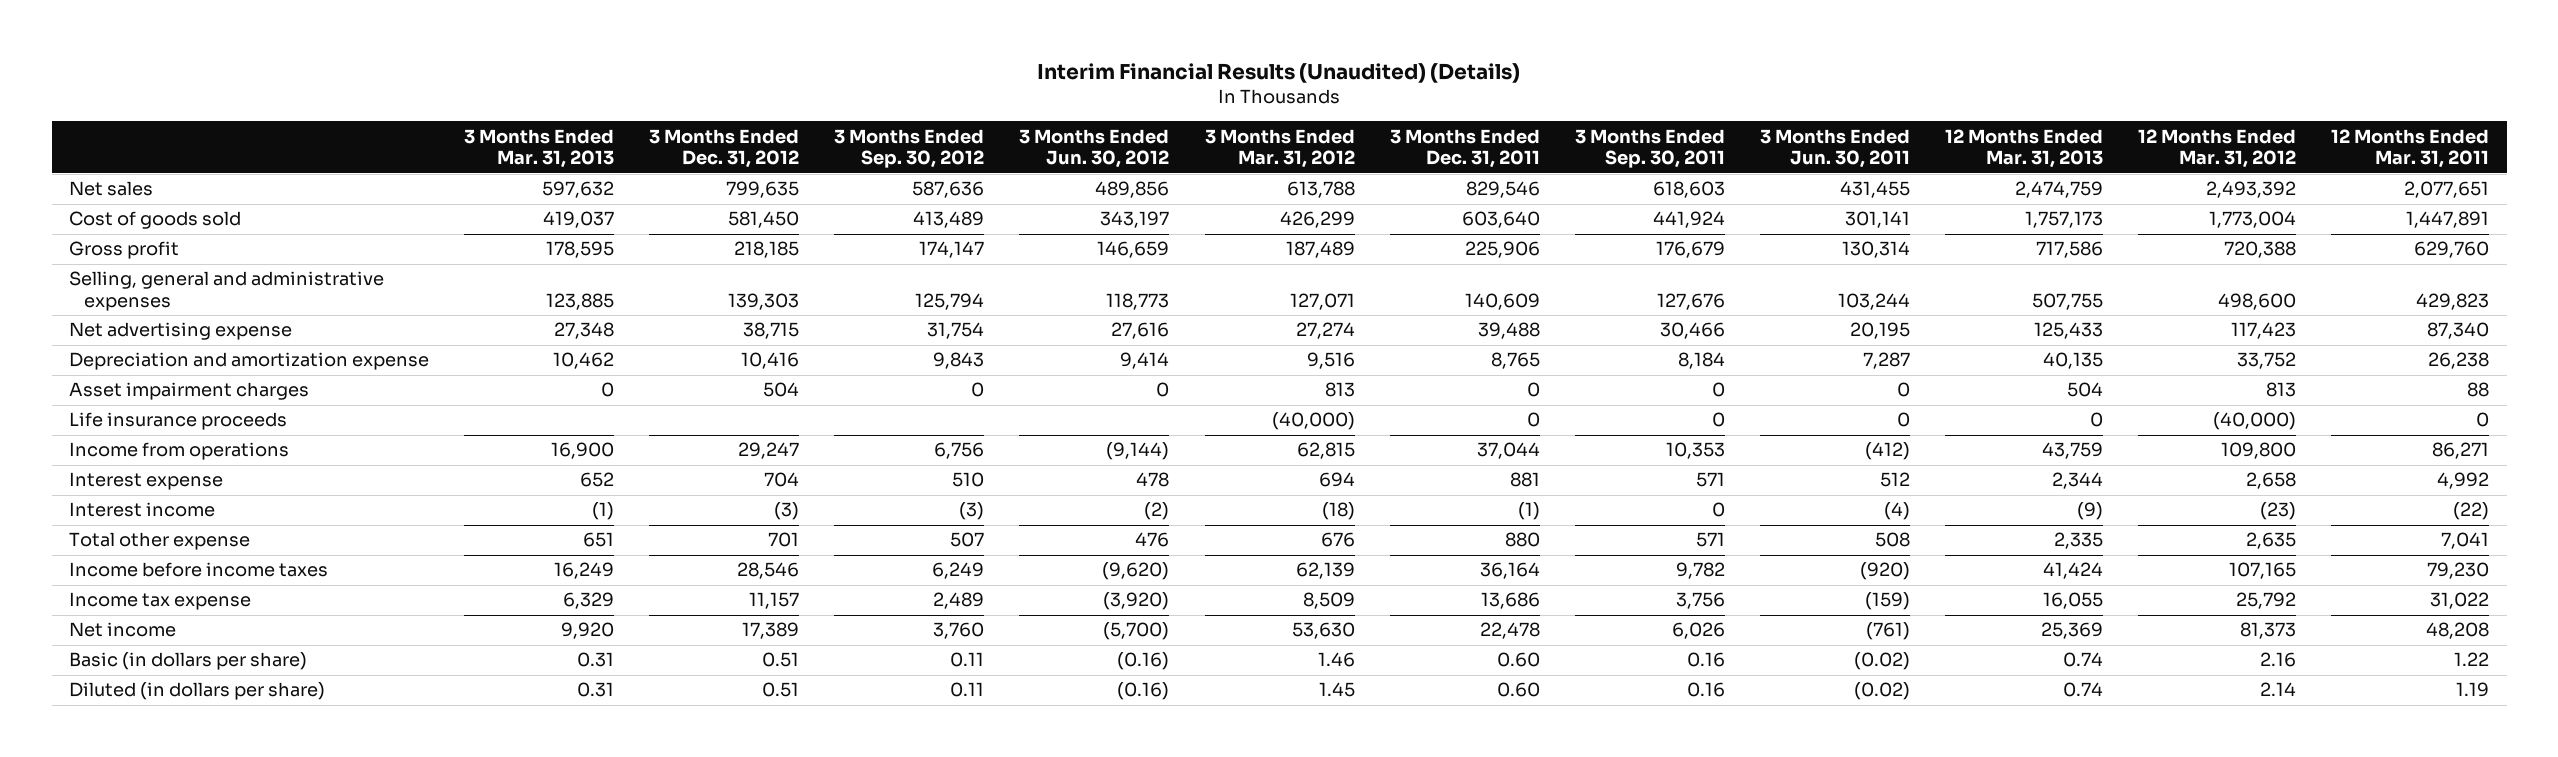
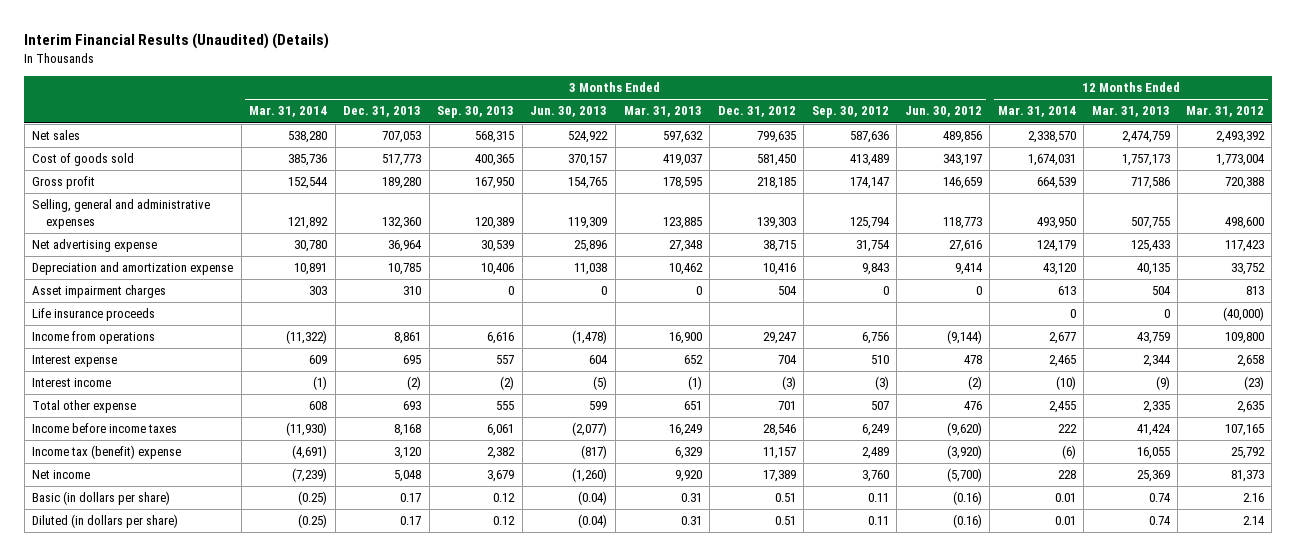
- | 3 Months Ended Mar. 31, 2013 | 3 Months Ended Dec. 31, 2012 | 3 Months Ended Sep. 30, 2012 | 3 Months Ended Jun. 30, 2012 | 3 Months Ended Mar. 31, 2012 | 3 Months Ended Dec. 31, 2011 | 3 Months Ended Sep. 30, 2011 | 3 Months Ended Jun. 30, 2011 | 12 Months Ended Mar. 31, 2013 | 12 Months Ended Mar. 31, 2012 | 12 Months Ended Mar. 31, 2011
+ | 3 Months Ended Mar. 31, 2014 | 3 Months Ended Dec. 31, 2013 | 3 Months Ended Sep. 30, 2013 | 3 Months Ended Jun. 30, 2013 | 3 Months Ended Mar. 31, 2013 | 3 Months Ended Dec. 31, 2012 | 3 Months Ended Sep. 30, 2012 | 3 Months Ended Jun. 30, 2012 | 12 Months Ended Mar. 31, 2014 | 12 Months Ended Mar. 31, 2013 | 12 Months Ended Mar. 31, 2012
- Income tax expense | 6,329 | 11,157 | 2,489 | (3,920) | 8,509 | 13,686 | 3,756 | (159) | 16,055 | 25,792 | 31,022
+ Income tax (benefit) expense | (4,691) | 3,120 | 2,382 | (817) | 6,329 | 11,157 | 2,489 | (3,920) | (6) | 16,055 | 25,792

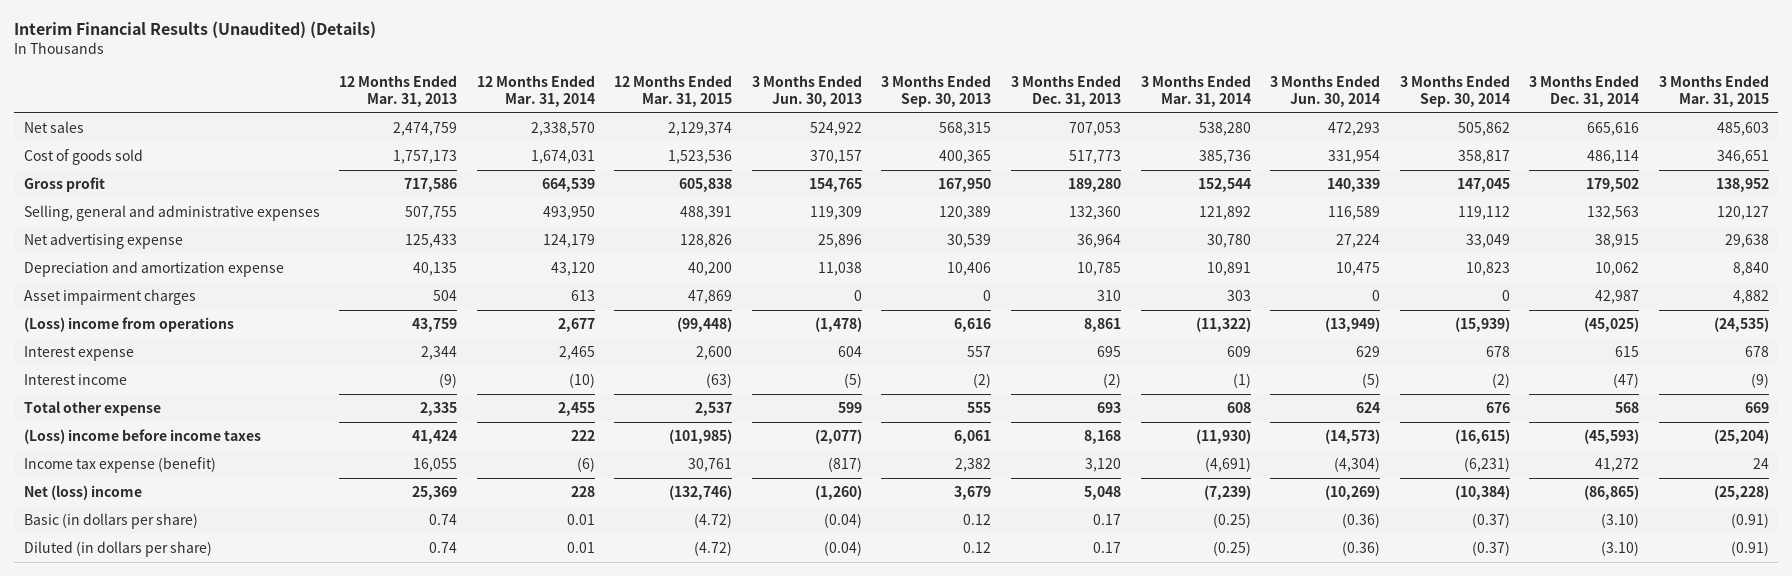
- | 3 Months Ended Mar. 31, 2014 | 3 Months Ended Dec. 31, 2013 | 3 Months Ended Sep. 30, 2013 | 3 Months Ended Jun. 30, 2013 | 3 Months Ended Mar. 31, 2013 | 3 Months Ended Dec. 31, 2012 | 3 Months Ended Sep. 30, 2012 | 3 Months Ended Jun. 30, 2012 | 12 Months Ended Mar. 31, 2014 | 12 Months Ended Mar. 31, 2013 | 12 Months Ended Mar. 31, 2012
+ | 12 Months Ended Mar. 31, 2013 | 12 Months Ended Mar. 31, 2014 | 12 Months Ended Mar. 31, 2015 | 3 Months Ended Jun. 30, 2013 | 3 Months Ended Sep. 30, 2013 | 3 Months Ended Dec. 31, 2013 | 3 Months Ended Mar. 31, 2014 | 3 Months Ended Jun. 30, 2014 | 3 Months Ended Sep. 30, 2014 | 3 Months Ended Dec. 31, 2014 | 3 Months Ended Mar. 31, 2015
- Life insurance proceeds | | | | | | | | | 0 | 0 | (40,000)
- Income from operations | (11,322) | 8,861 | 6,616 | (1,478) | 16,900 | 29,247 | 6,756 | (9,144) | 2,677 | 43,759 | 109,800
+ (Loss) income from operations | 43,759 | 2,677 | (99,448) | (1,478) | 6,616 | 8,861 | (11,322) | (13,949) | (15,939) | (45,025) | (24,535)
- Income before income taxes | (11,930) | 8,168 | 6,061 | (2,077) | 16,249 | 28,546 | 6,249 | (9,620) | 222 | 41,424 | 107,165
- Income tax (benefit) expense | (4,691) | 3,120 | 2,382 | (817) | 6,329 | 11,157 | 2,489 | (3,920) | (6) | 16,055 | 25,792
- Net income | (7,239) | 5,048 | 3,679 | (1,260) | 9,920 | 17,389 | 3,760 | (5,700) | 228 | 25,369 | 81,373
+ (Loss) income before income taxes | 41,424 | 222 | (101,985) | (2,077) | 6,061 | 8,168 | (11,930) | (14,573) | (16,615) | (45,593) | (25,204)
+ Income tax expense (benefit) | 16,055 | (6) | 30,761 | (817) | 2,382 | 3,120 | (4,691) | (4,304) | (6,231) | 41,272 | 24
+ Net (loss) income | 25,369 | 228 | (132,746) | (1,260) | 3,679 | 5,048 | (7,239) | (10,269) | (10,384) | (86,865) | (25,228)

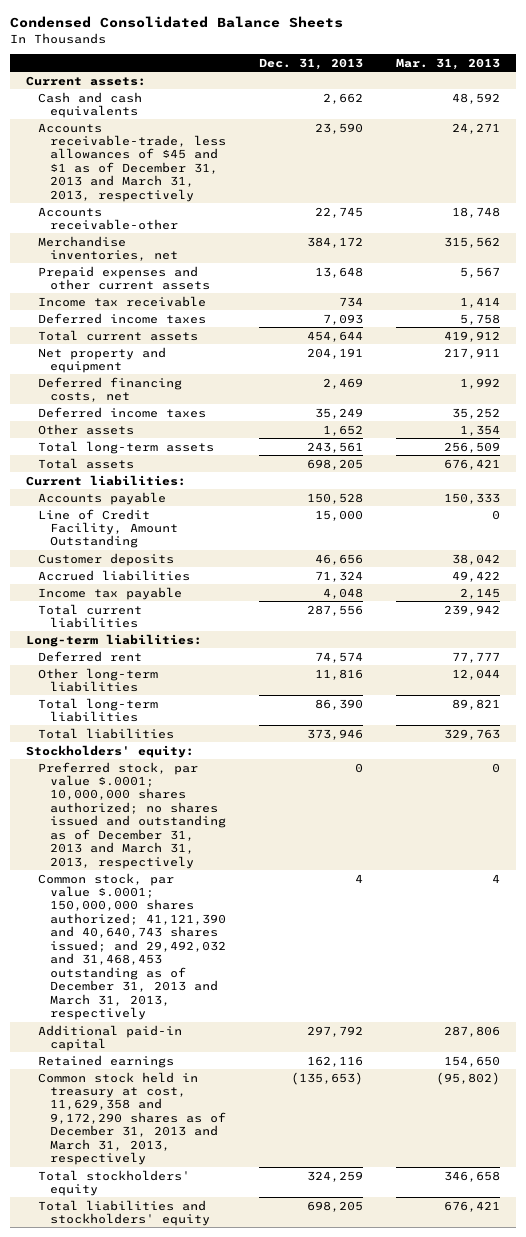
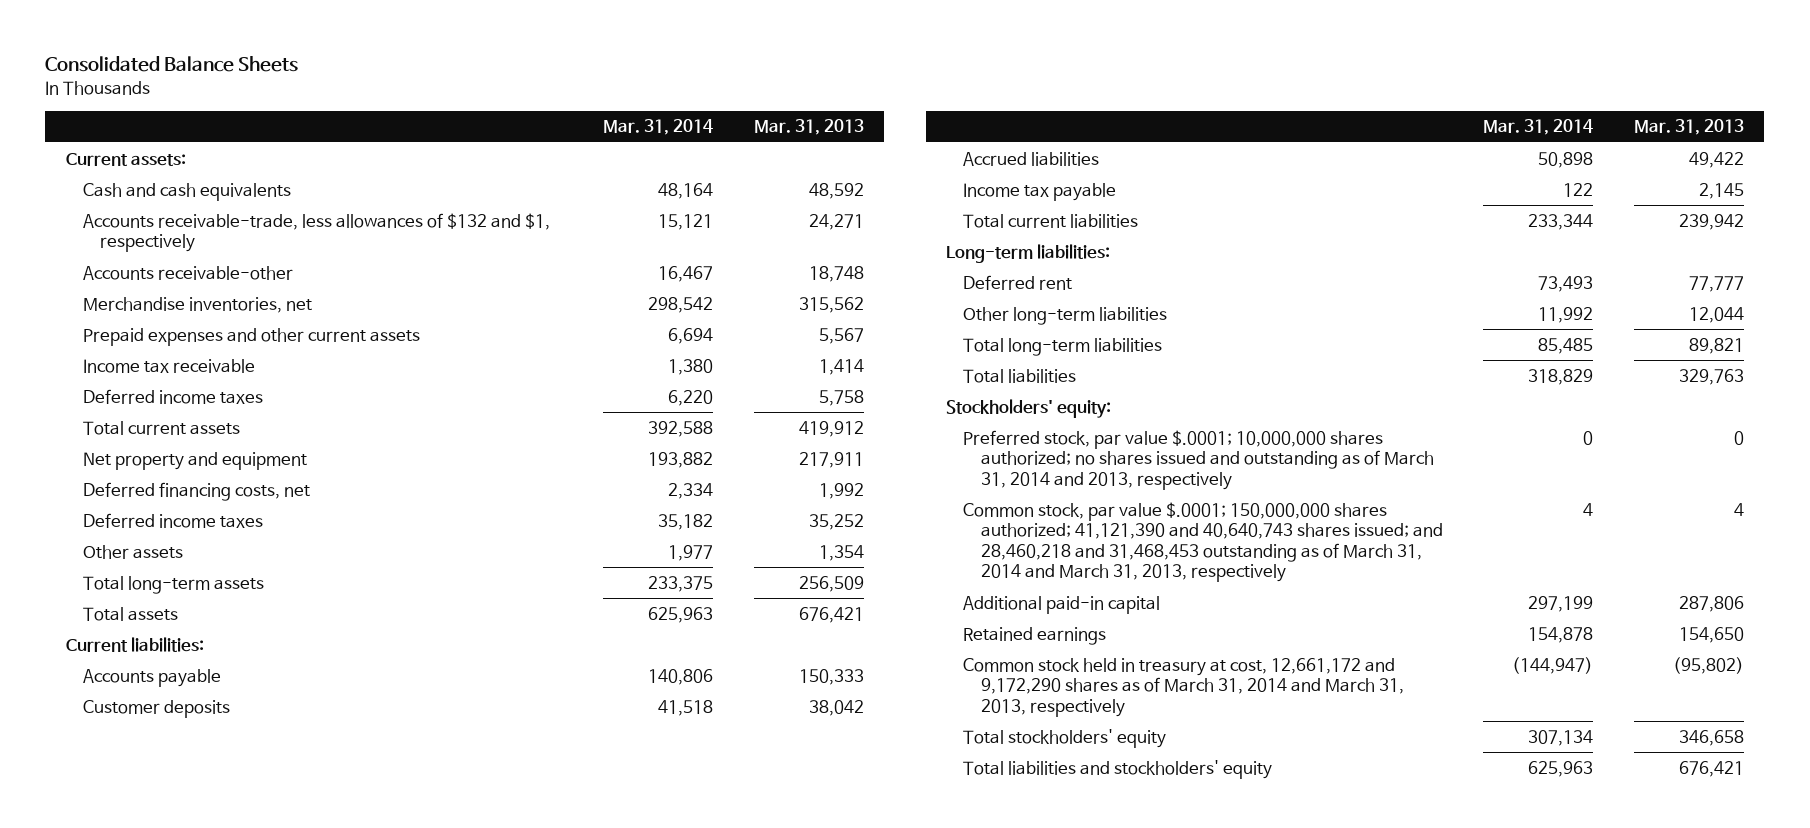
- Condensed Consolidated Balance Sheets
+ Consolidated Balance Sheets
- | Dec. 31, 2013 | Mar. 31, 2013
+ | Mar. 31, 2014 | Mar. 31, 2013
- Accounts receivable-trade, less allowances of $45 and $1 as of December 31, 2013 and March 31, 2013, respectively | 23,590 | 24,271
+ Accounts receivable-trade, less allowances of $132 and $1, respectively | 15,121 | 24,271
- Line of Credit Facility, Amount Outstanding | 15,000 | 0
- Preferred stock, par value $.0001; 10,000,000 shares authorized; no shares issued and outstanding as of December 31, 2013 and March 31, 2013, respectively | 0 | 0
- Common stock, par value $.0001; 150,000,000 shares authorized; 41,121,390 and 40,640,743 shares issued; and 29,492,032 and 31,468,453 outstanding as of December 31, 2013 and March 31, 2013, respectively | 4 | 4
+ Preferred stock, par value $.0001; 10,000,000 shares authorized; no shares issued and outstanding as of March 31, 2014 and 2013, respectively | 0 | 0
+ Common stock, par value $.0001; 150,000,000 shares authorized; 41,121,390 and 40,640,743 shares issued; and 28,460,218 and 31,468,453 outstanding as of March 31, 2014 and March 31, 2013, respectively | 4 | 4
- Common stock held in treasury at cost, 11,629,358 and 9,172,290 shares as of December 31, 2013 and March 31, 2013, respectively | (135,653) | (95,802)
+ Common stock held in treasury at cost, 12,661,172 and 9,172,290 shares as of March 31, 2014 and March 31, 2013, respectively | (144,947) | (95,802)

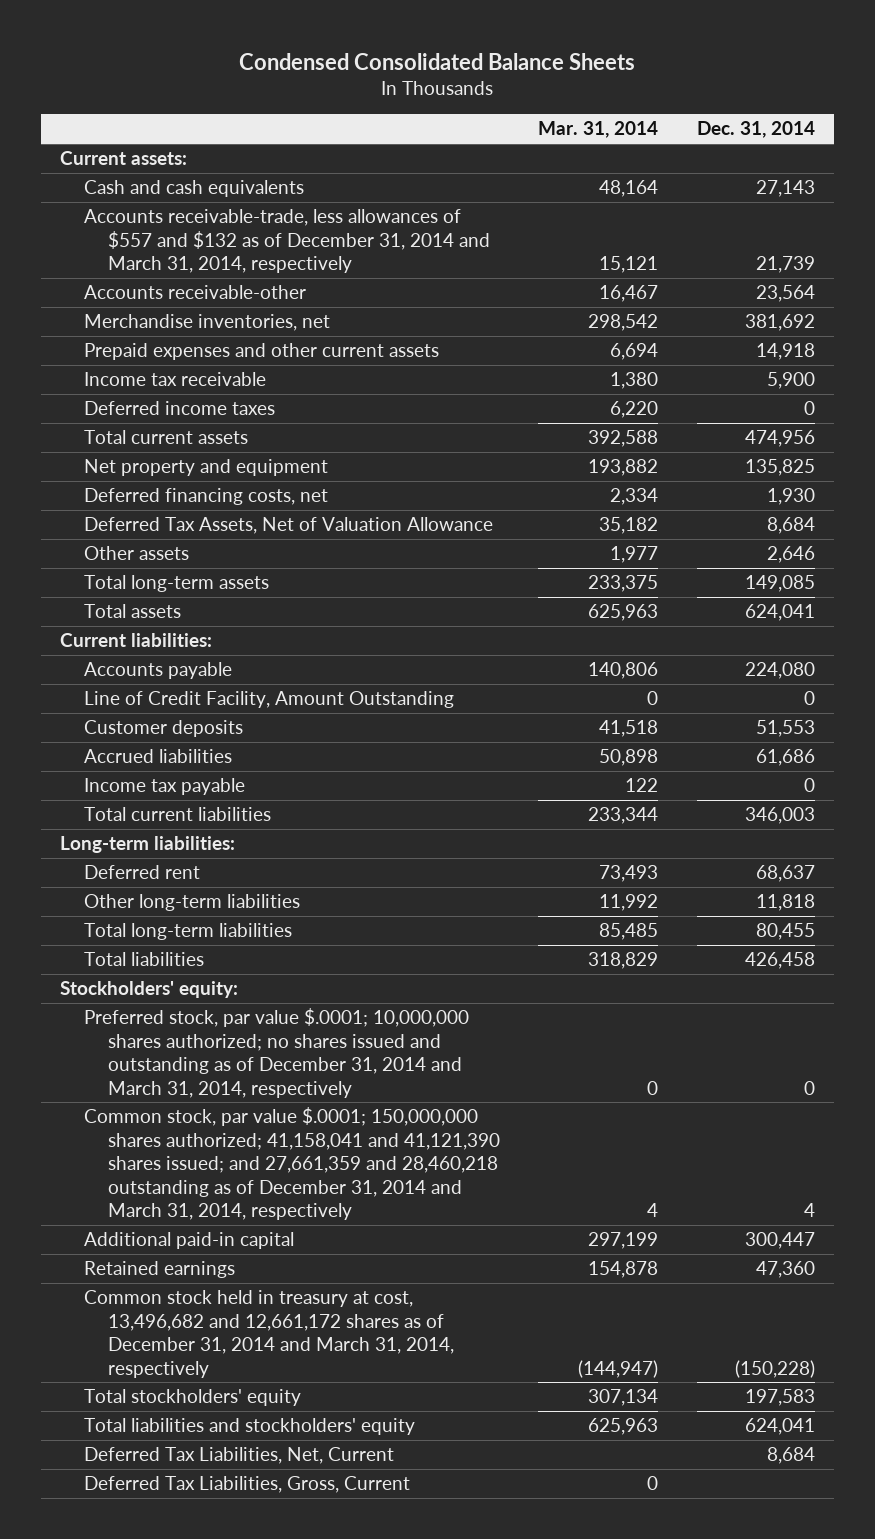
- Consolidated Balance Sheets
+ Condensed Consolidated Balance Sheets
- | Mar. 31, 2014 | Mar. 31, 2013
+ | Mar. 31, 2014 | Dec. 31, 2014
- Accounts receivable-trade, less allowances of $132 and $1, respectively | 15,121 | 24,271
+ Accounts receivable-trade, less allowances of $557 and $132 as of December 31, 2014 and March 31, 2014, respectively | 15,121 | 21,739
- Deferred income taxes | 35,182 | 35,252
+ Deferred Tax Assets, Net of Valuation Allowance | 35,182 | 8,684
+ Line of Credit Facility, Amount Outstanding | 0 | 0
- Preferred stock, par value $.0001; 10,000,000 shares authorized; no shares issued and outstanding as of March 31, 2014 and 2013, respectively | 0 | 0
- Common stock, par value $.0001; 150,000,000 shares authorized; 41,121,390 and 40,640,743 shares issued; and 28,460,218 and 31,468,453 outstanding as of March 31, 2014 and March 31, 2013, respectively | 4 | 4
+ Preferred stock, par value $.0001; 10,000,000 shares authorized; no shares issued and outstanding as of December 31, 2014 and March 31, 2014, respectively | 0 | 0
+ Common stock, par value $.0001; 150,000,000 shares authorized; 41,158,041 and 41,121,390 shares issued; and 27,661,359 and 28,460,218 outstanding as of December 31, 2014 and March 31, 2014, respectively | 4 | 4
- Common stock held in treasury at cost, 12,661,172 and 9,172,290 shares as of March 31, 2014 and March 31, 2013, respectively | (144,947) | (95,802)
+ Common stock held in treasury at cost, 13,496,682 and 12,661,172 shares as of December 31, 2014 and March 31, 2014, respectively | (144,947) | (150,228)
+ Deferred Tax Liabilities, Net, Current | | 8,684
+ Deferred Tax Liabilities, Gross, Current | 0 |

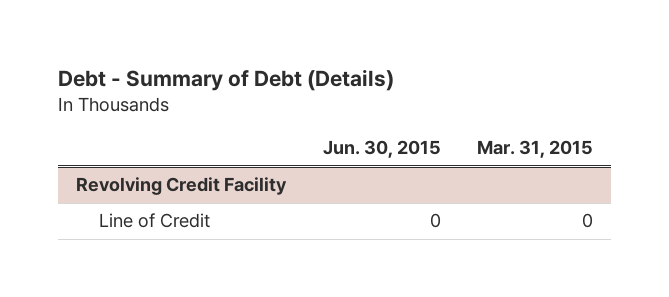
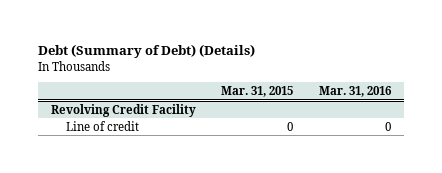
- Debt - Summary of Debt (Details)
+ Debt (Summary of Debt) (Details)
- | Jun. 30, 2015 | Mar. 31, 2015
+ | Mar. 31, 2015 | Mar. 31, 2016
@ Revolving Credit Facility
- Line of Credit | 0 | 0
+ Line of credit | 0 | 0

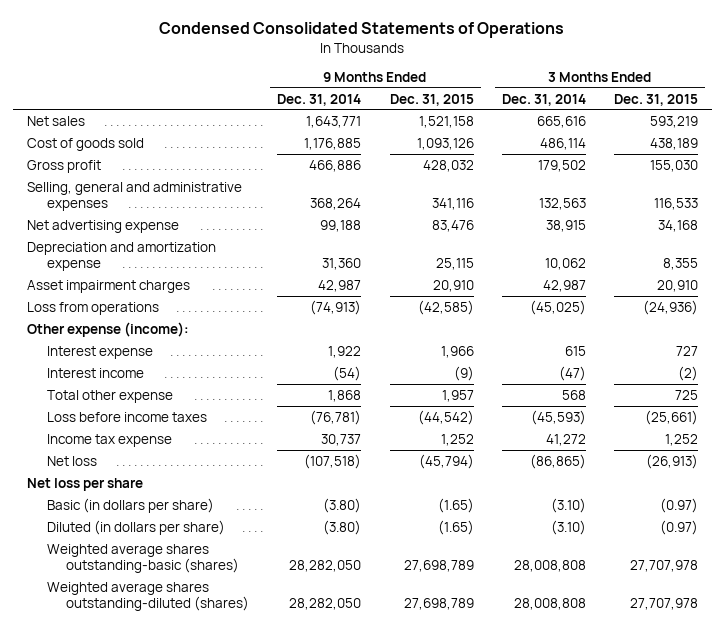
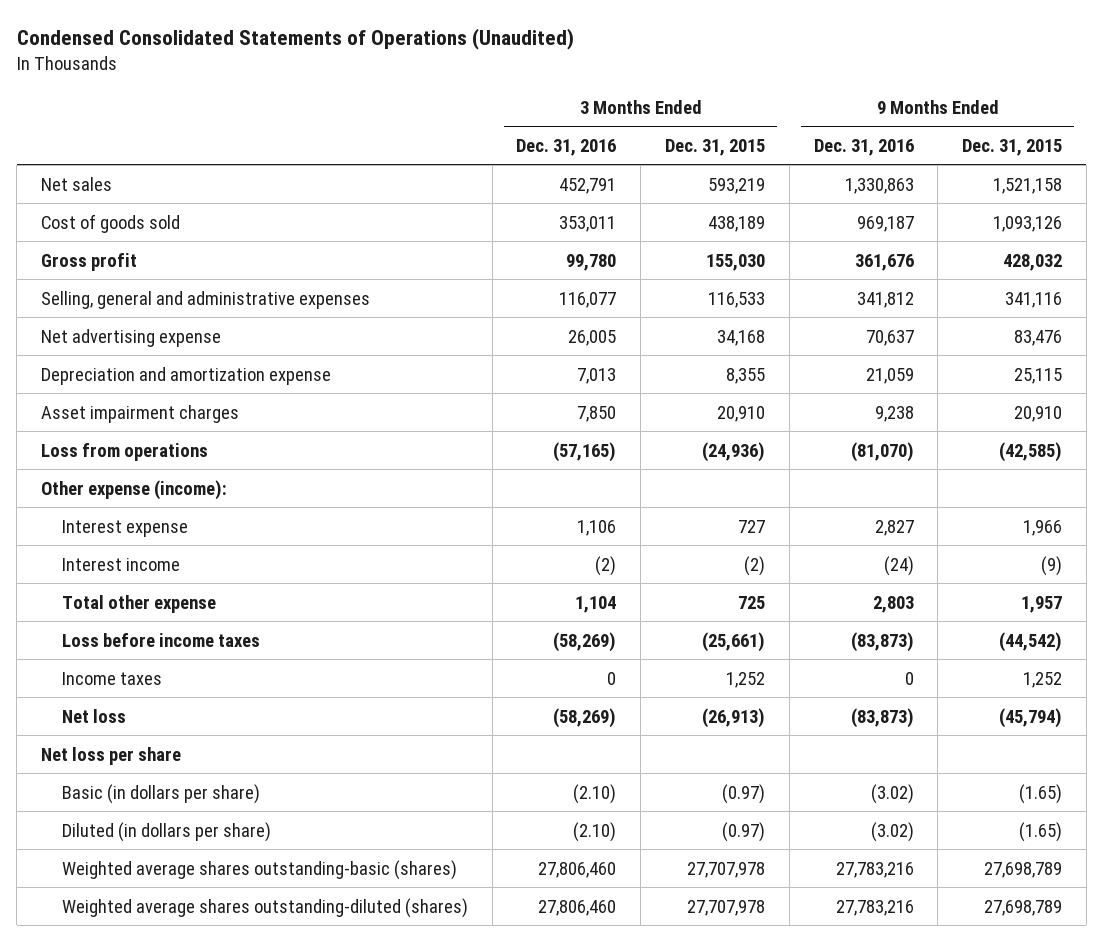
- Condensed Consolidated Statements of Operations
+ Condensed Consolidated Statements of Operations (Unaudited)
- | 9 Months Ended Dec. 31, 2014 | 9 Months Ended Dec. 31, 2015 | 3 Months Ended Dec. 31, 2014 | 3 Months Ended Dec. 31, 2015
+ | 3 Months Ended Dec. 31, 2016 | 3 Months Ended Dec. 31, 2015 | 9 Months Ended Dec. 31, 2016 | 9 Months Ended Dec. 31, 2015
- Income tax expense | 30,737 | 1,252 | 41,272 | 1,252
+ Income taxes | 0 | 1,252 | 0 | 1,252

